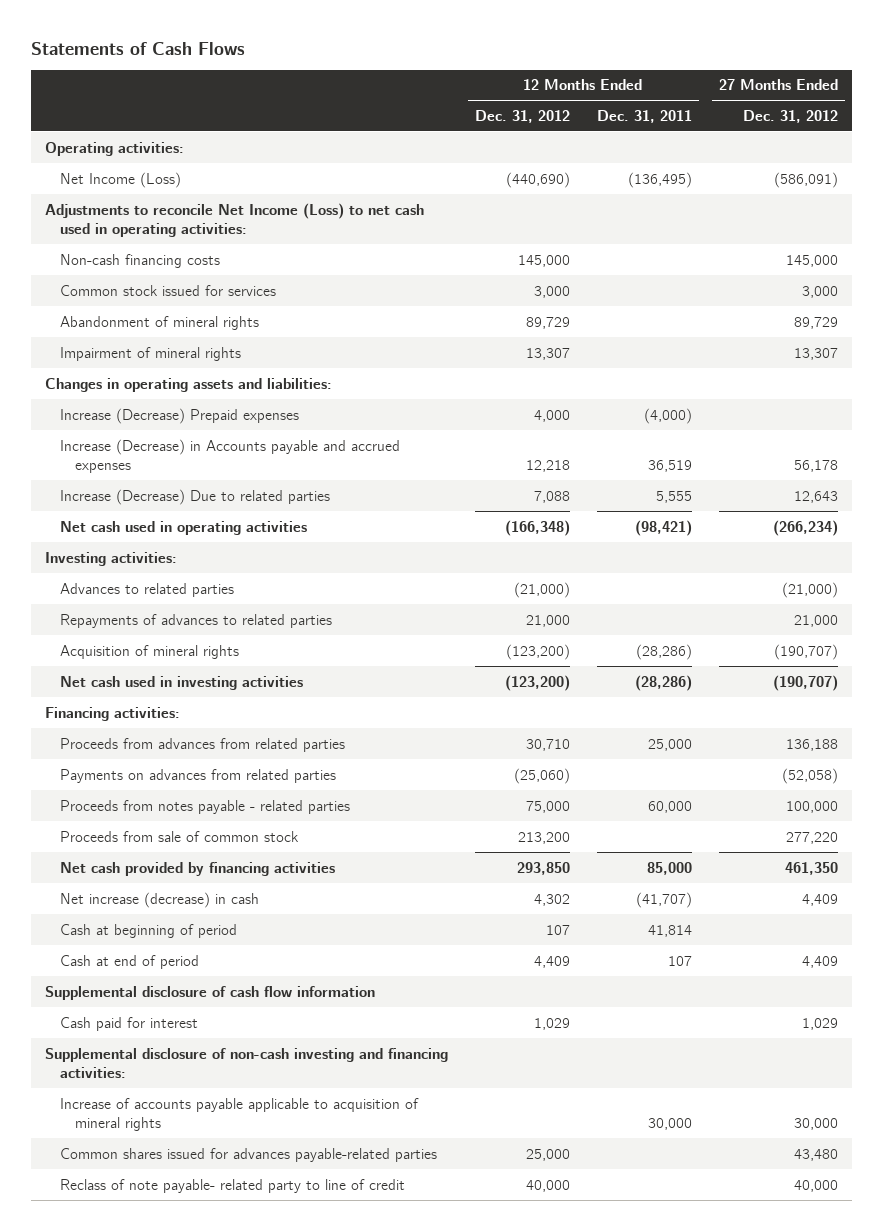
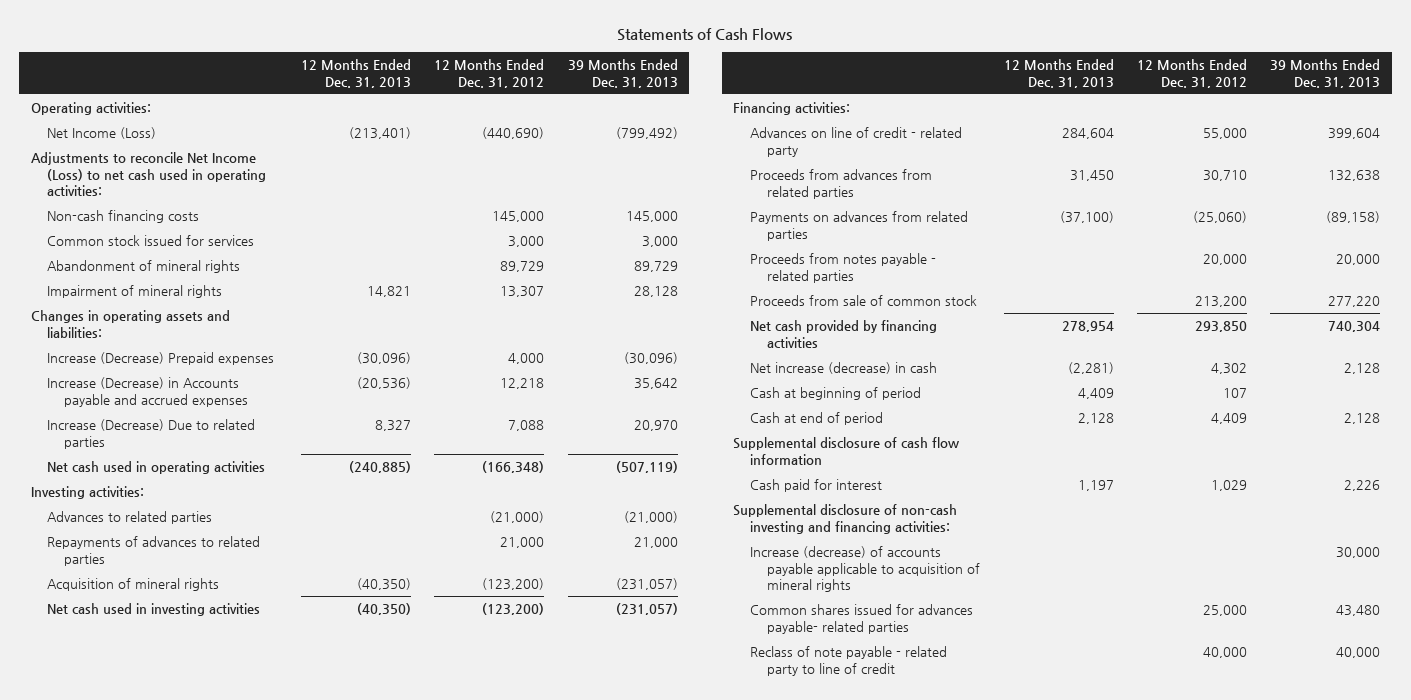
- | 12 Months Ended Dec. 31, 2012 | 12 Months Ended Dec. 31, 2011 | 27 Months Ended Dec. 31, 2012
+ | 12 Months Ended Dec. 31, 2013 | 12 Months Ended Dec. 31, 2012 | 39 Months Ended Dec. 31, 2013
+ Advances on line of credit - related party | 284,604 | 55,000 | 399,604
- Proceeds from notes payable - related parties | 75,000 | 60,000 | 100,000
+ Proceeds from notes payable - related parties | | 20,000 | 20,000
- Increase of accounts payable applicable to acquisition of mineral rights | | 30,000 | 30,000
- Common shares issued for advances payable-related parties | 25,000 | | 43,480
- Reclass of note payable- related party to line of credit | 40,000 | | 40,000
+ Increase (decrease) of accounts payable applicable to acquisition of mineral rights | | | 30,000
+ Common shares issued for advances payable- related parties | | 25,000 | 43,480
+ Reclass of note payable - related party to line of credit | | 40,000 | 40,000

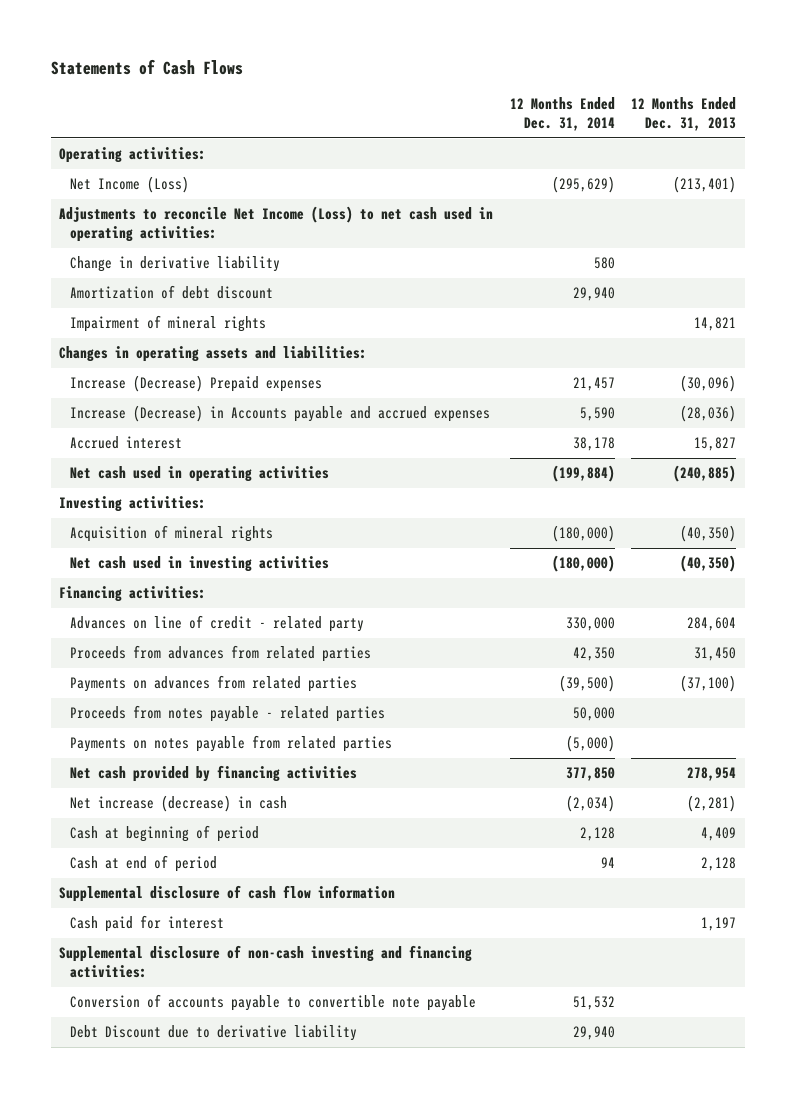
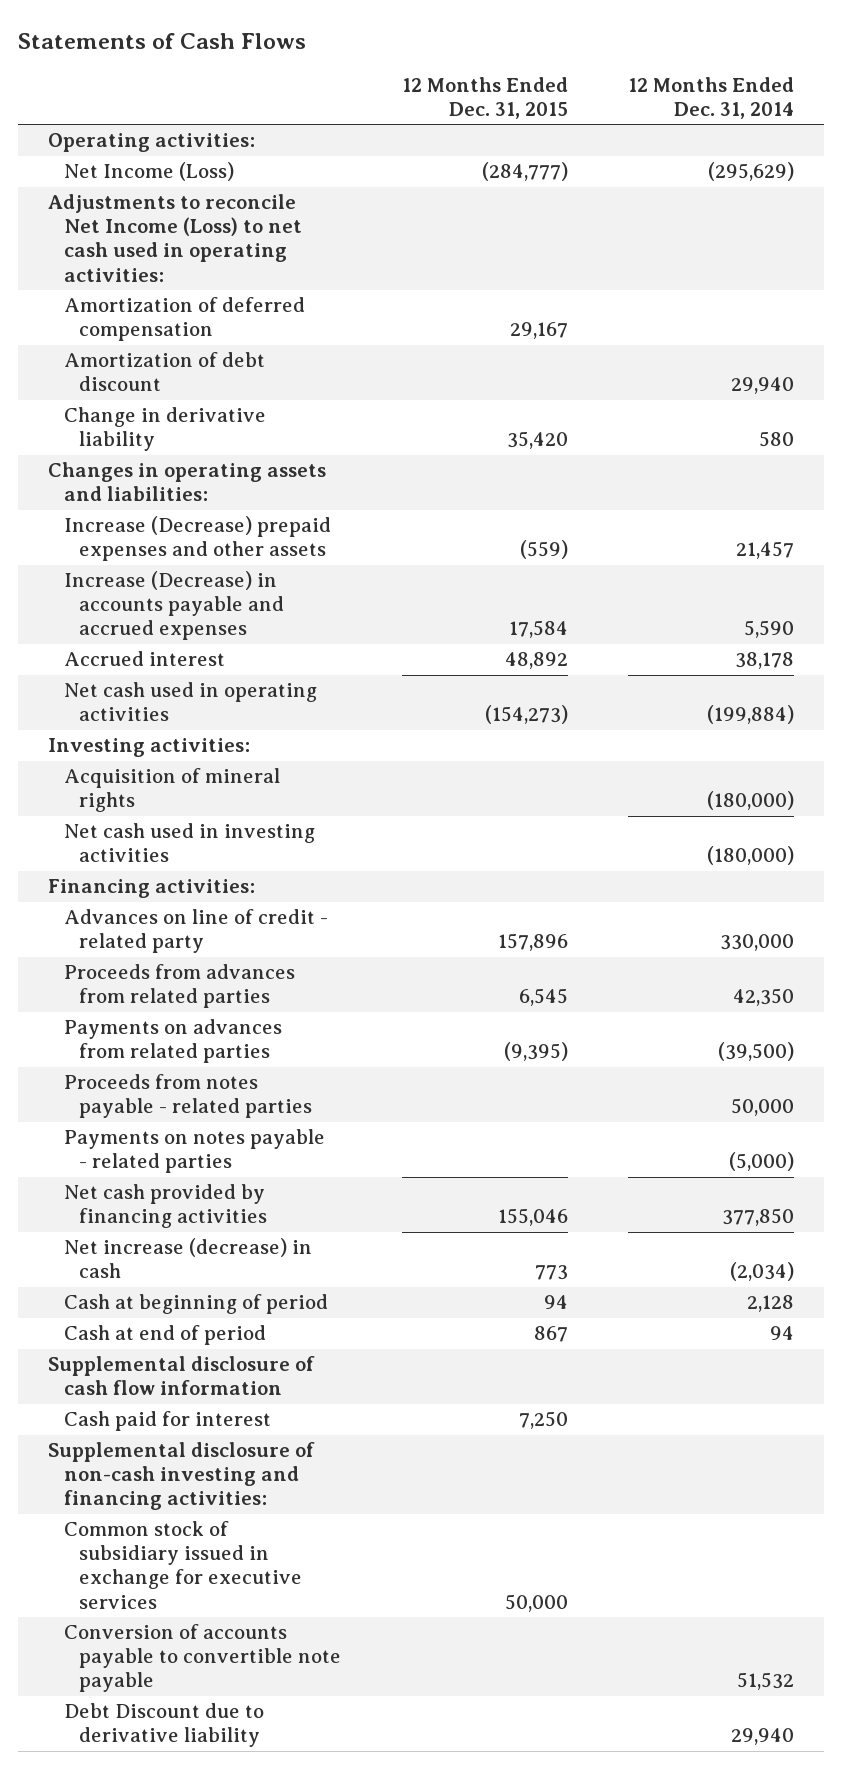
- | 12 Months Ended Dec. 31, 2014 | 12 Months Ended Dec. 31, 2013
+ | 12 Months Ended Dec. 31, 2015 | 12 Months Ended Dec. 31, 2014
+ Amortization of deferred compensation | 29,167 |
- Impairment of mineral rights | | 14,821
moved down: Change in derivative liability | 35,420 | 580
- Increase (Decrease) Prepaid expenses | 21,457 | (30,096)
- Increase (Decrease) in Accounts payable and accrued expenses | 5,590 | (28,036)
+ Increase (Decrease) prepaid expenses and other assets | (559) | 21,457
+ Increase (Decrease) in accounts payable and accrued expenses | 17,584 | 5,590
- Payments on notes payable from related parties | (5,000) |
+ Payments on notes payable - related parties | | (5,000)
+ Common stock of subsidiary issued in exchange for executive services | 50,000 |

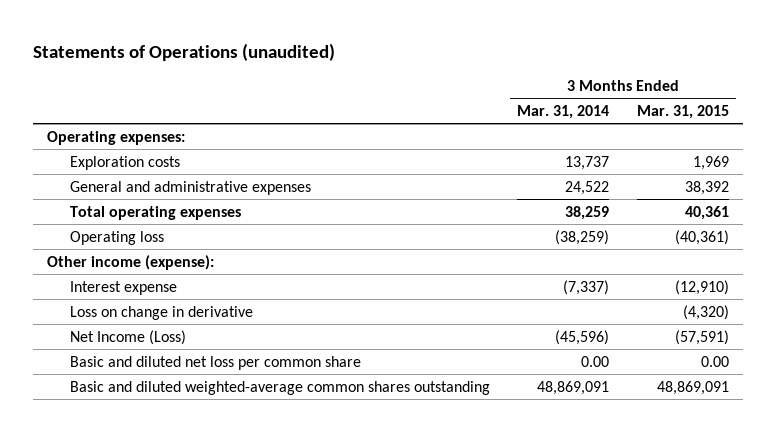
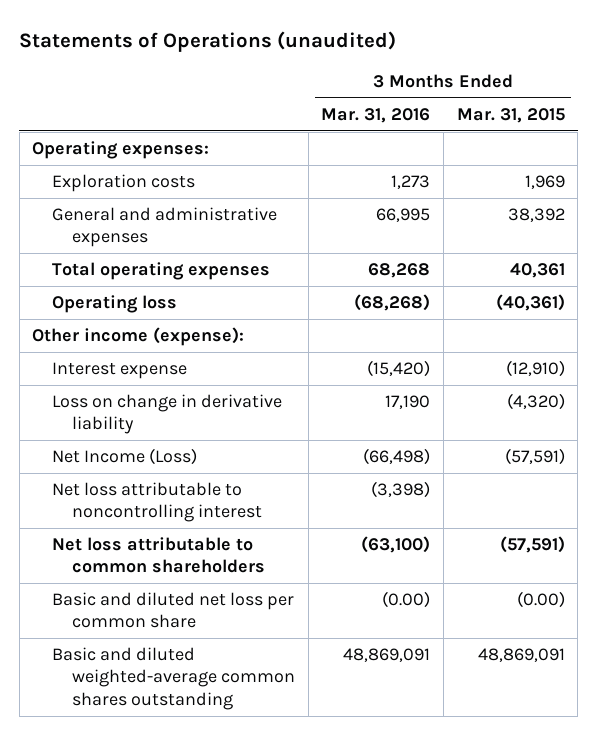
- | 3 Months Ended Mar. 31, 2014 | 3 Months Ended Mar. 31, 2015
+ | 3 Months Ended Mar. 31, 2016 | 3 Months Ended Mar. 31, 2015
- Loss on change in derivative | | (4,320)
+ Loss on change in derivative liability | 17,190 | (4,320)
- Basic and diluted net loss per common share | 0.00 | 0.00
+ Net loss attributable to noncontrolling interest | (3,398) |
+ Net loss attributable to common shareholders | (63,100) | (57,591)
+ Basic and diluted net loss per common share | (0.00) | (0.00)

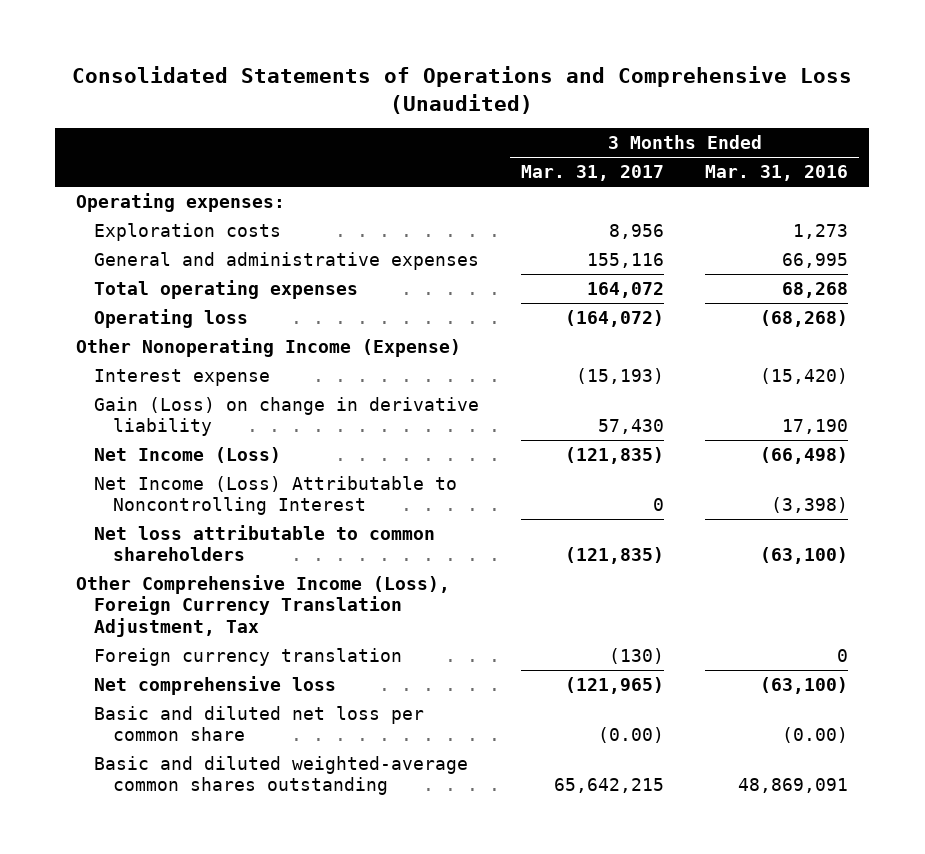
- Statements of Operations (unaudited)
+ Consolidated Statements of Operations and Comprehensive Loss (Unaudited)
- | 3 Months Ended Mar. 31, 2016 | 3 Months Ended Mar. 31, 2015
+ | 3 Months Ended Mar. 31, 2017 | 3 Months Ended Mar. 31, 2016
- Other income (expense):
+ Other Nonoperating Income (Expense)
- Loss on change in derivative liability | 17,190 | (4,320)
+ Gain (Loss) on change in derivative liability | 57,430 | 17,190
- Net loss attributable to noncontrolling interest | (3,398) |
+ Net Income (Loss) Attributable to Noncontrolling Interest | 0 | (3,398)
+ Other Comprehensive Income (Loss), Foreign Currency Translation Adjustment, Tax
+ Foreign currency translation | (130) | 0
+ Net comprehensive loss | (121,965) | (63,100)

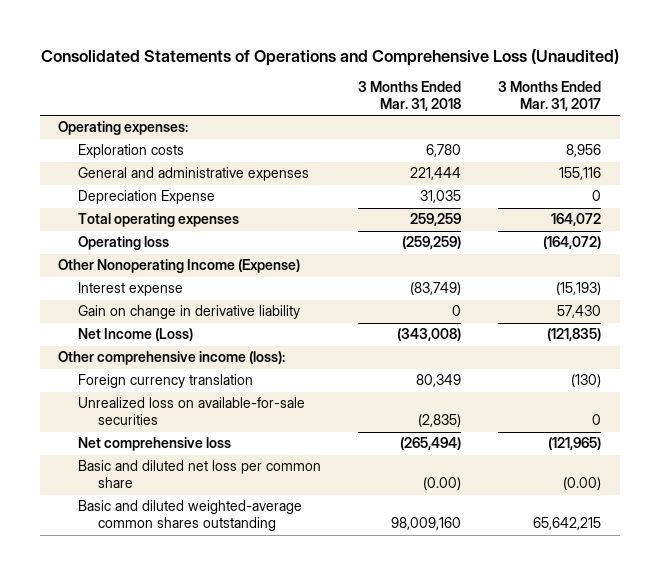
- | 3 Months Ended Mar. 31, 2017 | 3 Months Ended Mar. 31, 2016
+ | 3 Months Ended Mar. 31, 2018 | 3 Months Ended Mar. 31, 2017
+ Depreciation Expense | 31,035 | 0
- Gain (Loss) on change in derivative liability | 57,430 | 17,190
+ Gain on change in derivative liability | 0 | 57,430
- Net Income (Loss) Attributable to Noncontrolling Interest | 0 | (3,398)
- Net loss attributable to common shareholders | (121,835) | (63,100)
- Other Comprehensive Income (Loss), Foreign Currency Translation Adjustment, Tax
+ Other comprehensive income (loss):
+ Unrealized loss on available-for-sale securities | (2,835) | 0

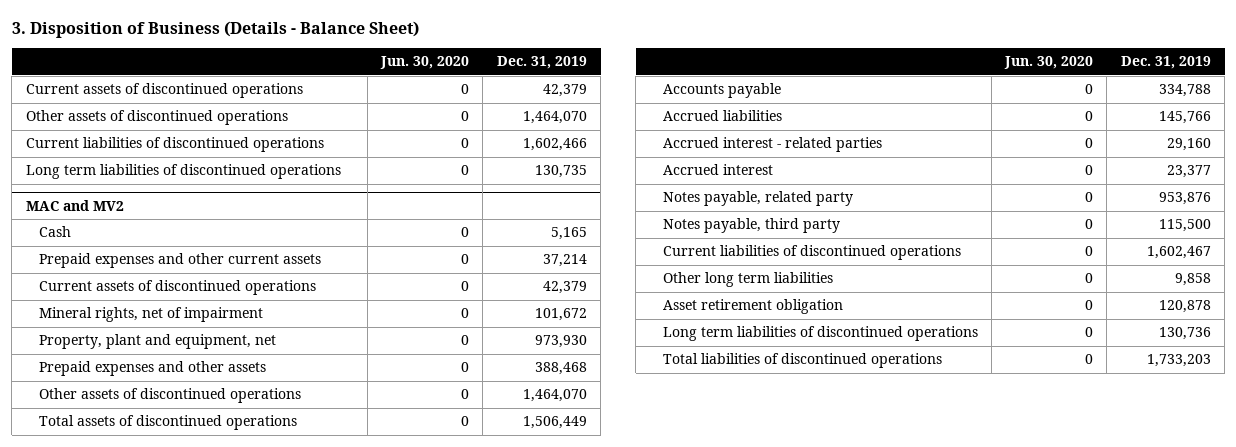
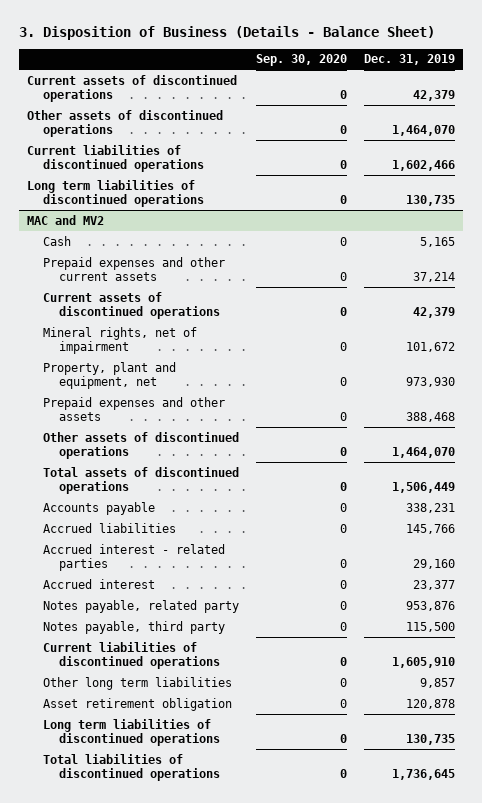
- | Jun. 30, 2020 | Dec. 31, 2019
+ | Sep. 30, 2020 | Dec. 31, 2019
@ MAC and MV2
- Accounts payable | 0 | 334,788
+ Accounts payable | 0 | 338,231
- Current liabilities of discontinued operations | 0 | 1,602,467
- Other long term liabilities | 0 | 9,858
+ Current liabilities of discontinued operations | 0 | 1,605,910
+ Other long term liabilities | 0 | 9,857
- Long term liabilities of discontinued operations | 0 | 130,736
- Total liabilities of discontinued operations | 0 | 1,733,203
+ Long term liabilities of discontinued operations | 0 | 130,735
+ Total liabilities of discontinued operations | 0 | 1,736,645

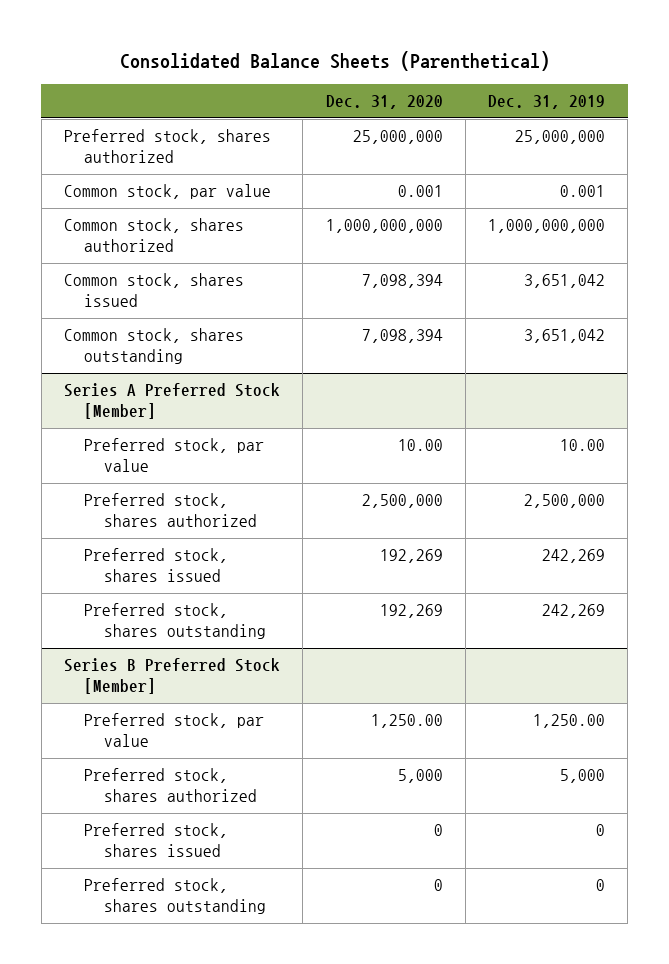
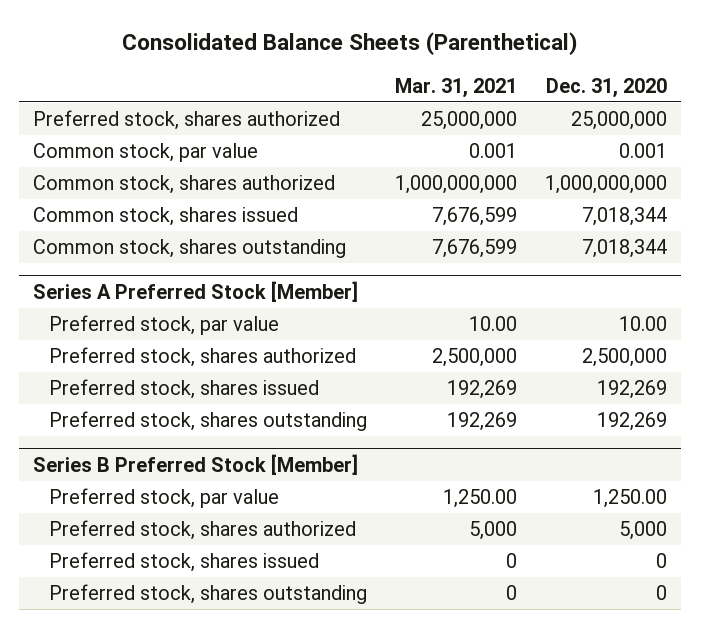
- | Dec. 31, 2020 | Dec. 31, 2019
+ | Mar. 31, 2021 | Dec. 31, 2020
- Common stock, shares issued | 7,098,394 | 3,651,042
- Common stock, shares outstanding | 7,098,394 | 3,651,042
+ Common stock, shares issued | 7,676,599 | 7,018,344
+ Common stock, shares outstanding | 7,676,599 | 7,018,344

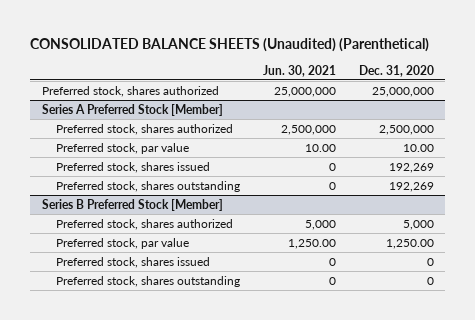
- Consolidated Balance Sheets (Parenthetical)
+ CONSOLIDATED BALANCE SHEETS (Unaudited) (Parenthetical)
- | Mar. 31, 2021 | Dec. 31, 2020
+ | Jun. 30, 2021 | Dec. 31, 2020
- Common stock, par value | 0.001 | 0.001
- Common stock, shares authorized | 1,000,000,000 | 1,000,000,000
- Common stock, shares issued | 7,676,599 | 7,018,344
- Common stock, shares outstanding | 7,676,599 | 7,018,344
@ Series A Preferred Stock [Member]
moved down: Preferred stock, par value | 10.00 | 10.00
@ Series B Preferred Stock [Member]
moved down: Preferred stock, par value | 1,250.00 | 1,250.00

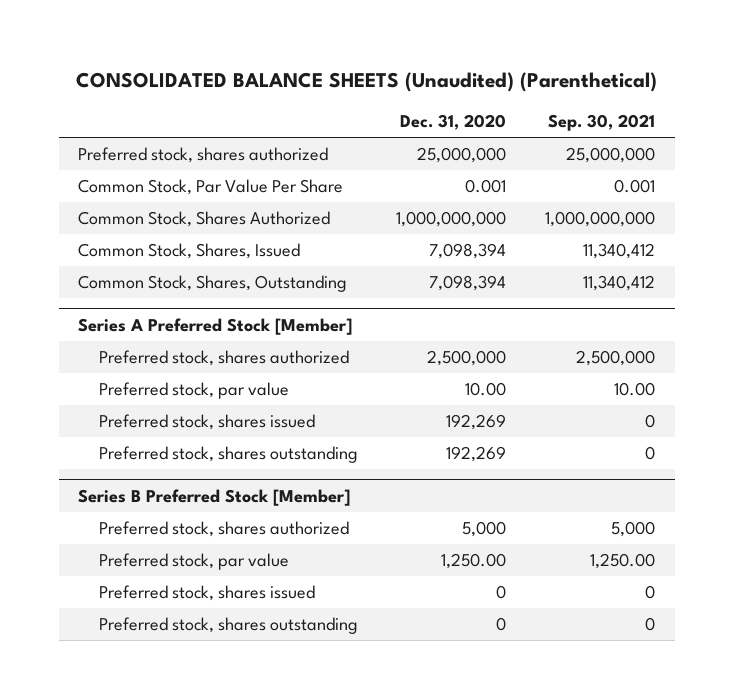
- | Jun. 30, 2021 | Dec. 31, 2020
+ | Dec. 31, 2020 | Sep. 30, 2021
+ Common Stock, Par Value Per Share | 0.001 | 0.001
+ Common Stock, Shares Authorized | 1,000,000,000 | 1,000,000,000
+ Common Stock, Shares, Issued | 7,098,394 | 11,340,412
+ Common Stock, Shares, Outstanding | 7,098,394 | 11,340,412

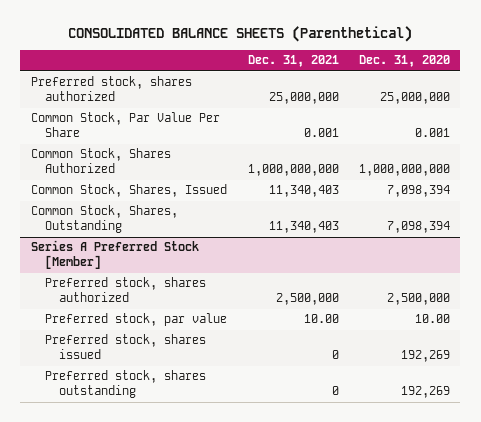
- CONSOLIDATED BALANCE SHEETS (Unaudited) (Parenthetical)
+ CONSOLIDATED BALANCE SHEETS (Parenthetical)
- | Dec. 31, 2020 | Sep. 30, 2021
+ | Dec. 31, 2021 | Dec. 31, 2020
- Series B Preferred Stock [Member]
- Preferred stock, shares authorized | 5,000 | 5,000
- Preferred stock, par value | 1,250.00 | 1,250.00
- Preferred stock, shares issued | 0 | 0
- Preferred stock, shares outstanding | 0 | 0

